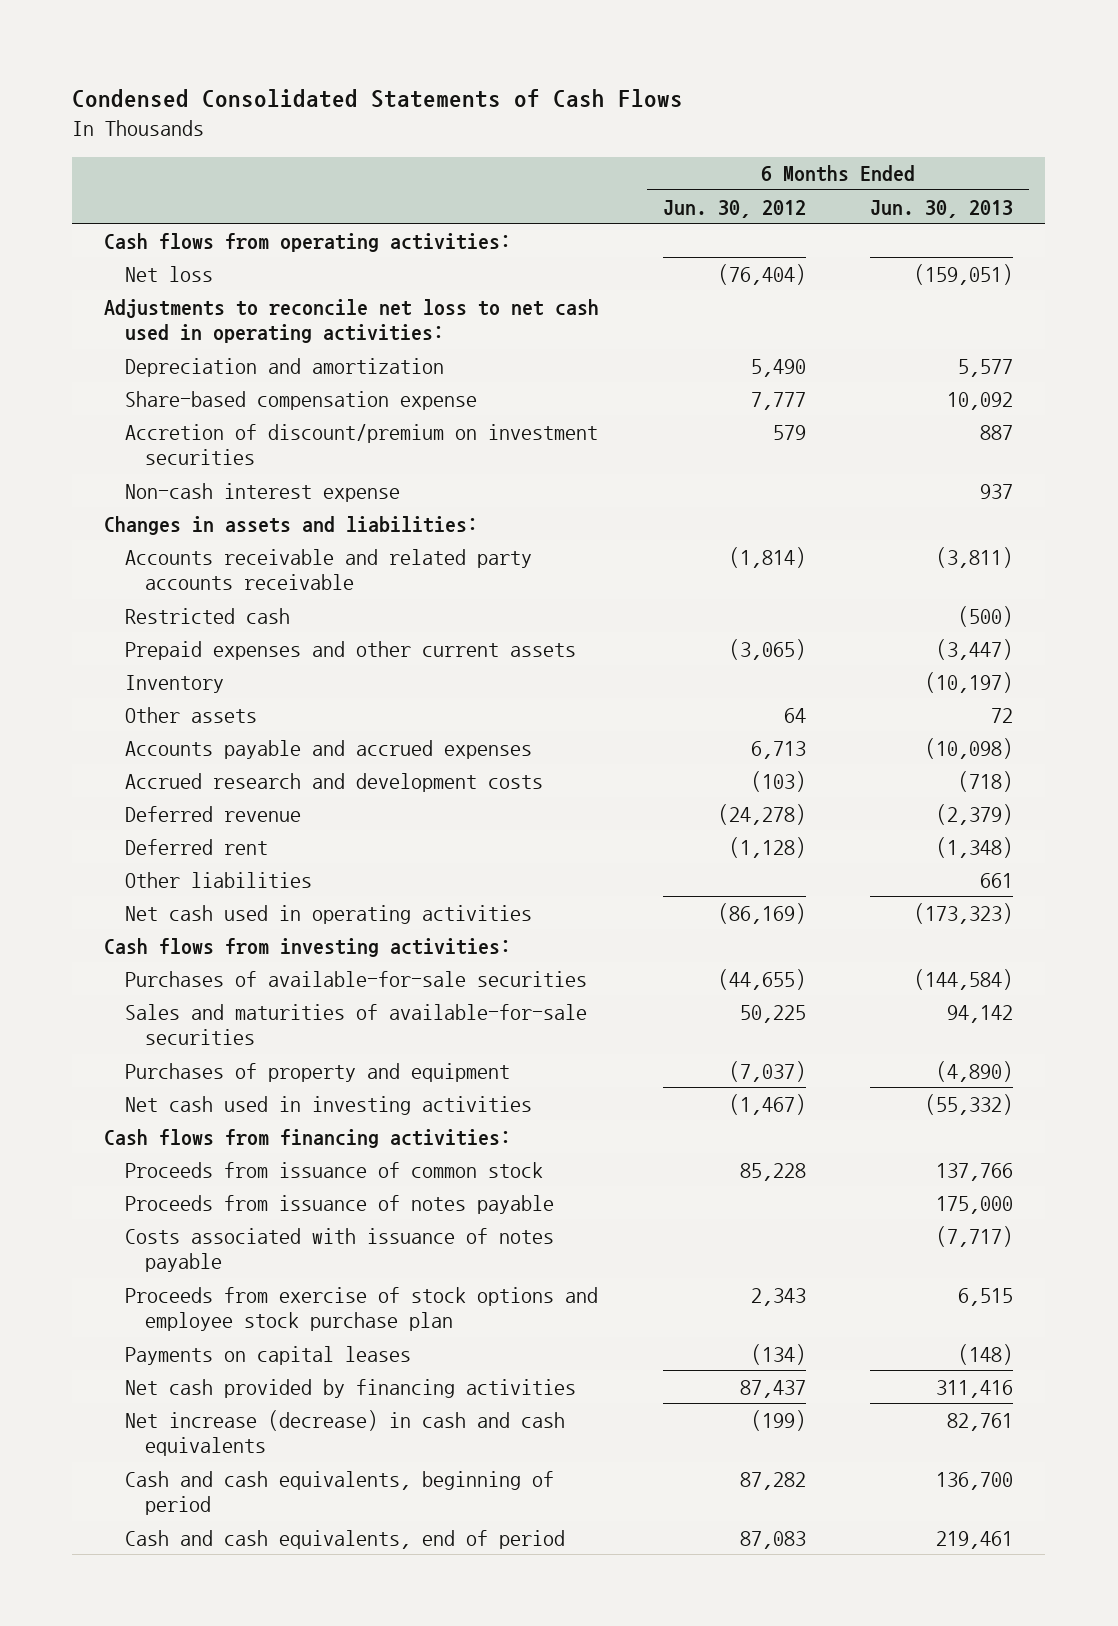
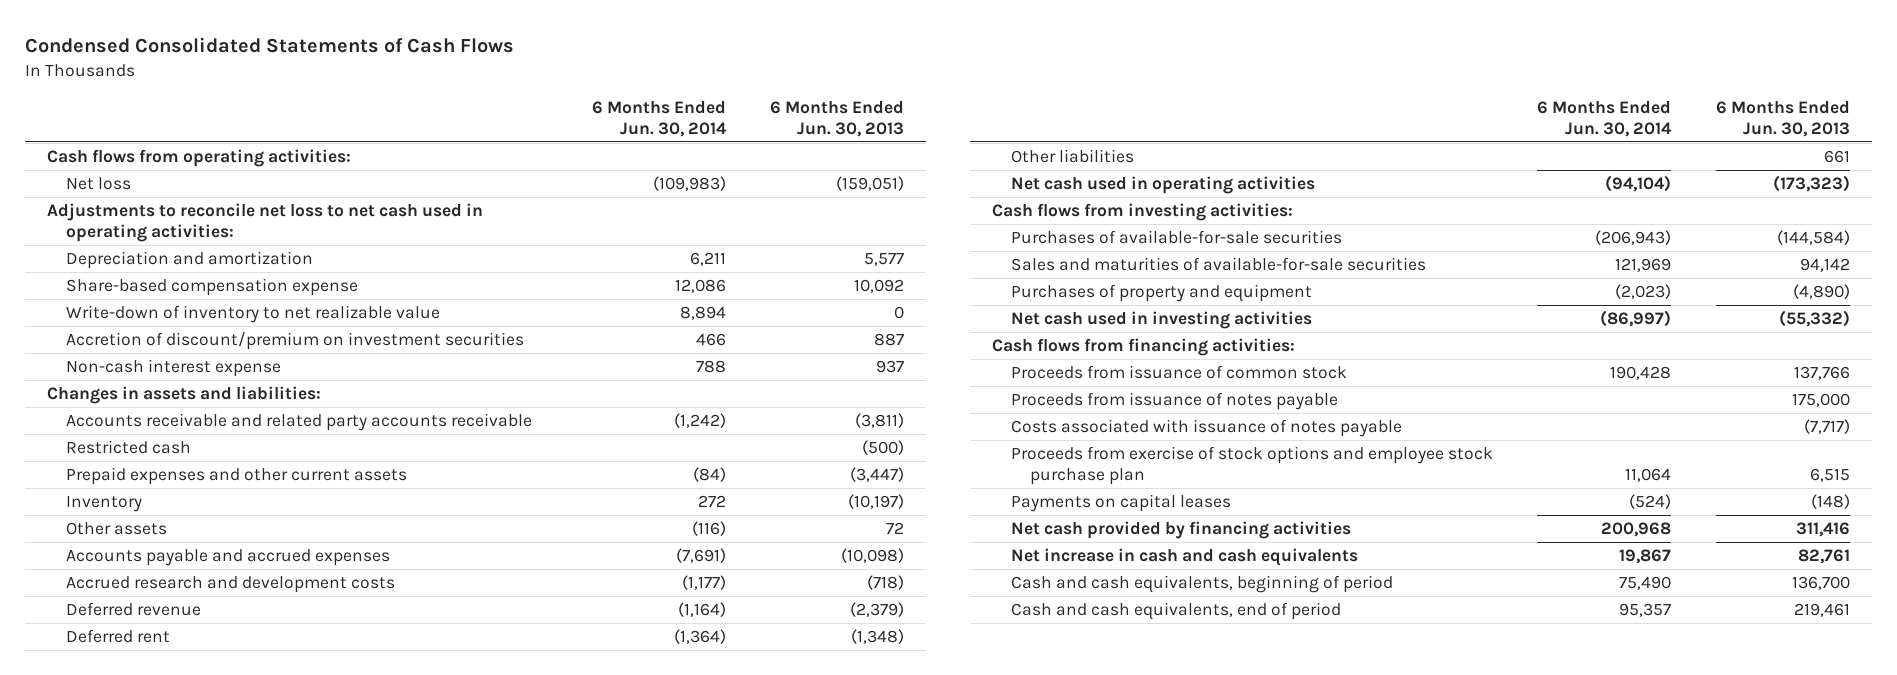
- | 6 Months Ended Jun. 30, 2012 | 6 Months Ended Jun. 30, 2013
+ | 6 Months Ended Jun. 30, 2014 | 6 Months Ended Jun. 30, 2013
+ Write-down of inventory to net realizable value | 8,894 | 0
- Net increase (decrease) in cash and cash equivalents | (199) | 82,761
+ Net increase in cash and cash equivalents | 19,867 | 82,761

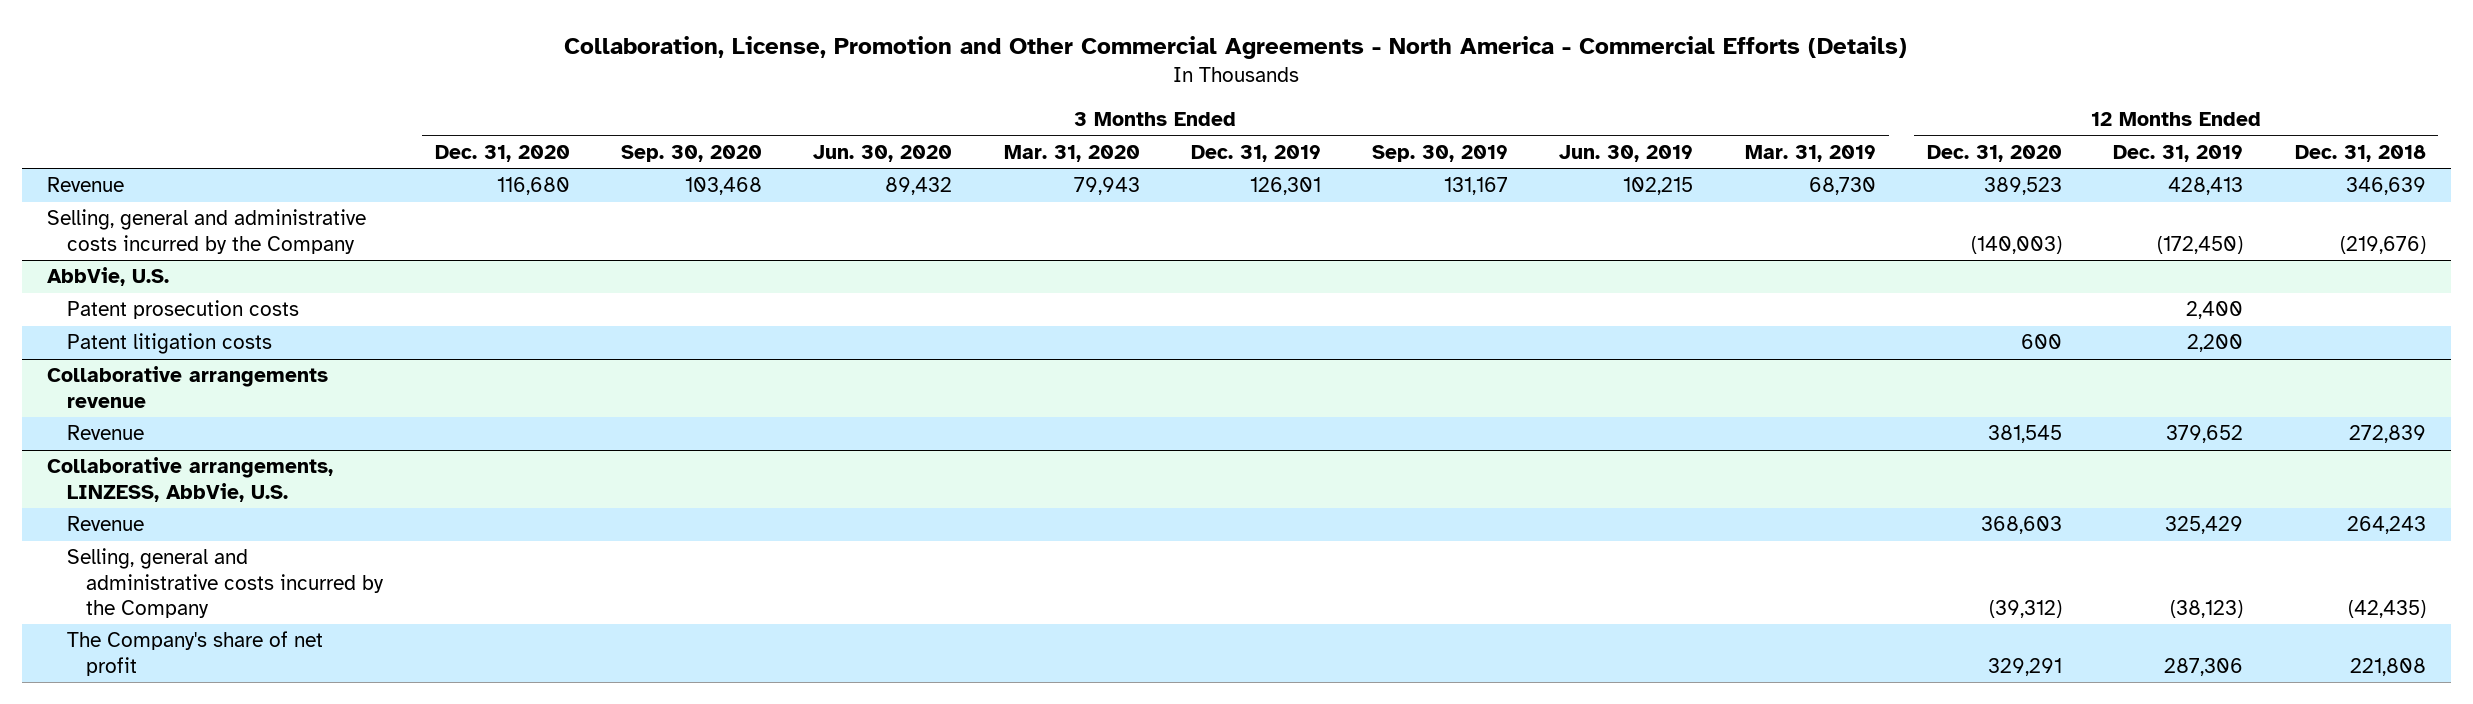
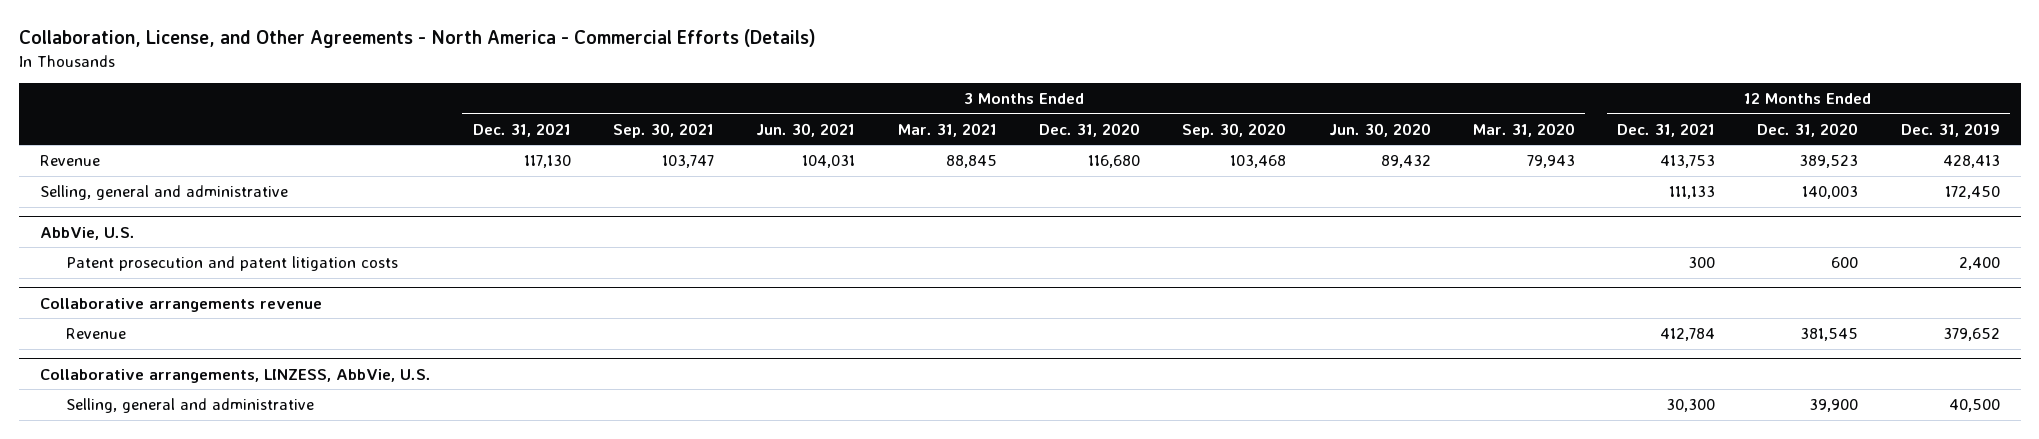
- Collaboration, License, Promotion and Other Commercial Agreements - North America - Commercial Efforts (Details)
+ Collaboration, License, and Other Agreements - North America - Commercial Efforts (Details)
- | 3 Months Ended Dec. 31, 2020 | 3 Months Ended Sep. 30, 2020 | 3 Months Ended Jun. 30, 2020 | 3 Months Ended Mar. 31, 2020 | 3 Months Ended Dec. 31, 2019 | 3 Months Ended Sep. 30, 2019 | 3 Months Ended Jun. 30, 2019 | 3 Months Ended Mar. 31, 2019 | 12 Months Ended Dec. 31, 2020 | 12 Months Ended Dec. 31, 2019 | 12 Months Ended Dec. 31, 2018
+ | 3 Months Ended Dec. 31, 2021 | 3 Months Ended Sep. 30, 2021 | 3 Months Ended Jun. 30, 2021 | 3 Months Ended Mar. 31, 2021 | 3 Months Ended Dec. 31, 2020 | 3 Months Ended Sep. 30, 2020 | 3 Months Ended Jun. 30, 2020 | 3 Months Ended Mar. 31, 2020 | 12 Months Ended Dec. 31, 2021 | 12 Months Ended Dec. 31, 2020 | 12 Months Ended Dec. 31, 2019
- Selling, general and administrative costs incurred by the Company | | | | | | | | | (140,003) | (172,450) | (219,676)
+ Selling, general and administrative | | | | | | | | | 111,133 | 140,003 | 172,450
@ AbbVie, U.S.
- Patent prosecution costs | | | | | | | | | | 2,400 |
- Patent litigation costs | | | | | | | | | 600 | 2,200 |
+ Patent prosecution and patent litigation costs | | | | | | | | | 300 | 600 | 2,400
@ Collaborative arrangements, LINZESS, AbbVie, U.S.
- Revenue | | | | | | | | | 368,603 | 325,429 | 264,243
- Selling, general and administrative costs incurred by the Company | | | | | | | | | (39,312) | (38,123) | (42,435)
- The Company's share of net profit | | | | | | | | | 329,291 | 287,306 | 221,808
+ Selling, general and administrative | | | | | | | | | 30,300 | 39,900 | 40,500

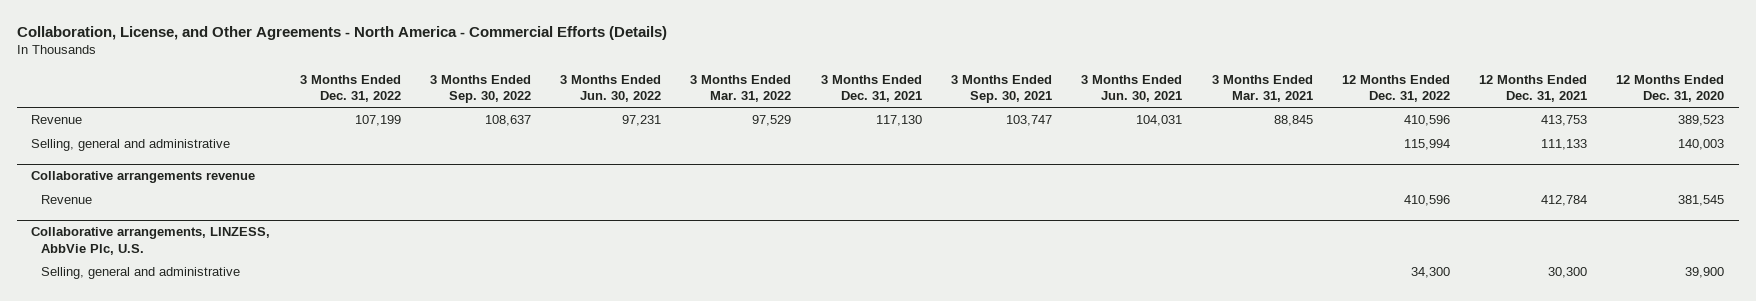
- | 3 Months Ended Dec. 31, 2021 | 3 Months Ended Sep. 30, 2021 | 3 Months Ended Jun. 30, 2021 | 3 Months Ended Mar. 31, 2021 | 3 Months Ended Dec. 31, 2020 | 3 Months Ended Sep. 30, 2020 | 3 Months Ended Jun. 30, 2020 | 3 Months Ended Mar. 31, 2020 | 12 Months Ended Dec. 31, 2021 | 12 Months Ended Dec. 31, 2020 | 12 Months Ended Dec. 31, 2019
+ | 3 Months Ended Dec. 31, 2022 | 3 Months Ended Sep. 30, 2022 | 3 Months Ended Jun. 30, 2022 | 3 Months Ended Mar. 31, 2022 | 3 Months Ended Dec. 31, 2021 | 3 Months Ended Sep. 30, 2021 | 3 Months Ended Jun. 30, 2021 | 3 Months Ended Mar. 31, 2021 | 12 Months Ended Dec. 31, 2022 | 12 Months Ended Dec. 31, 2021 | 12 Months Ended Dec. 31, 2020
- AbbVie, U.S.
- Patent prosecution and patent litigation costs | | | | | | | | | 300 | 600 | 2,400
- Collaborative arrangements, LINZESS, AbbVie, U.S.
+ Collaborative arrangements, LINZESS, AbbVie Plc, U.S.

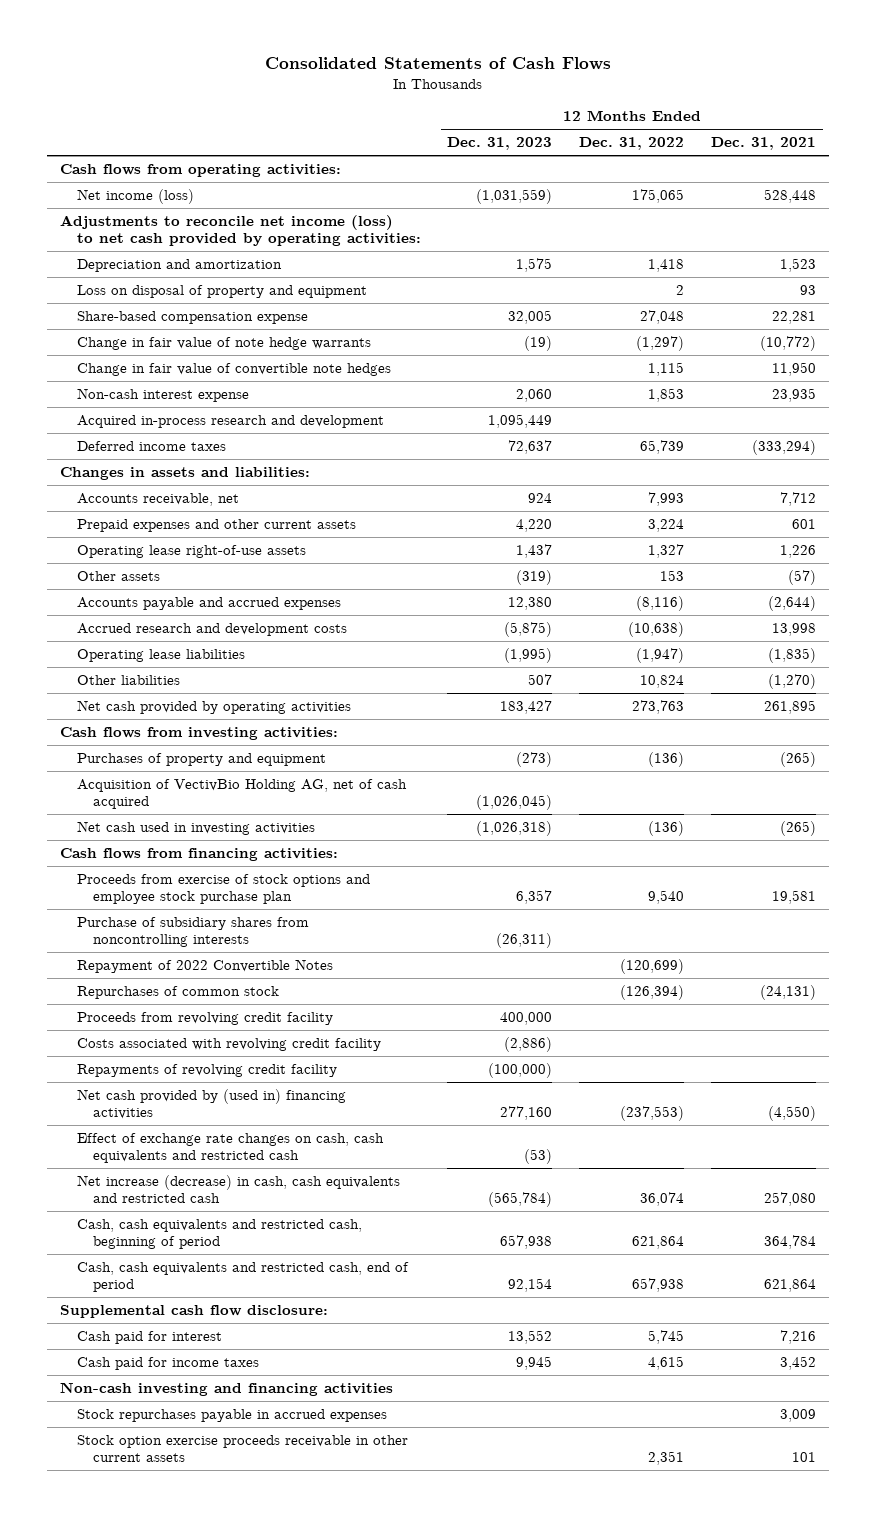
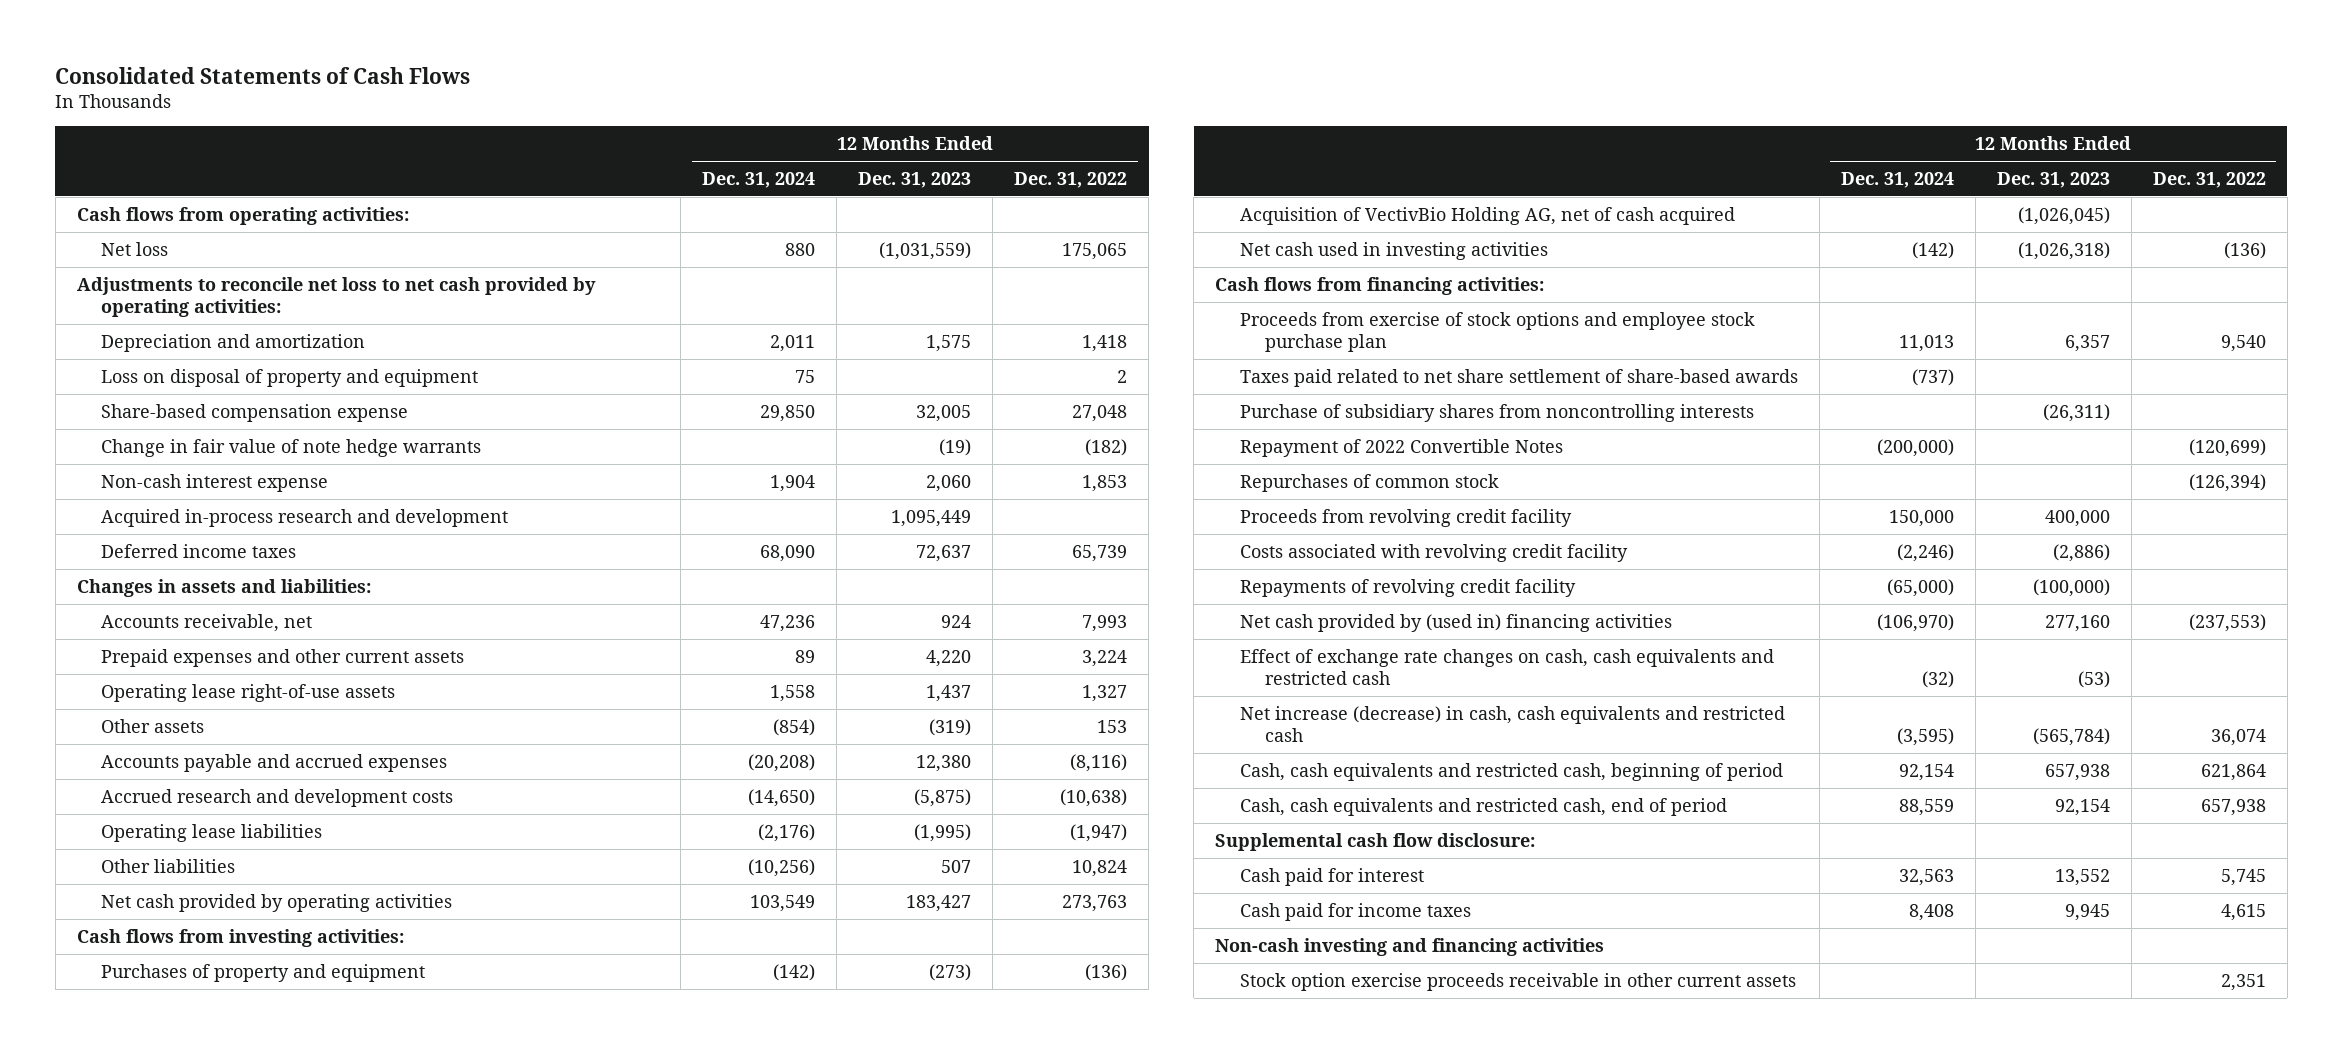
- | 12 Months Ended Dec. 31, 2023 | 12 Months Ended Dec. 31, 2022 | 12 Months Ended Dec. 31, 2021
+ | 12 Months Ended Dec. 31, 2024 | 12 Months Ended Dec. 31, 2023 | 12 Months Ended Dec. 31, 2022
- Net income (loss) | (1,031,559) | 175,065 | 528,448
- Adjustments to reconcile net income (loss) to net cash provided by operating activities:
+ Net loss | 880 | (1,031,559) | 175,065
+ Adjustments to reconcile net loss to net cash provided by operating activities:
- Change in fair value of note hedge warrants | (19) | (1,297) | (10,772)
- Change in fair value of convertible note hedges | | 1,115 | 11,950
+ Change in fair value of note hedge warrants | | (19) | (182)
+ Taxes paid related to net share settlement of share-based awards | (737) | |
- Stock repurchases payable in accrued expenses | | | 3,009

